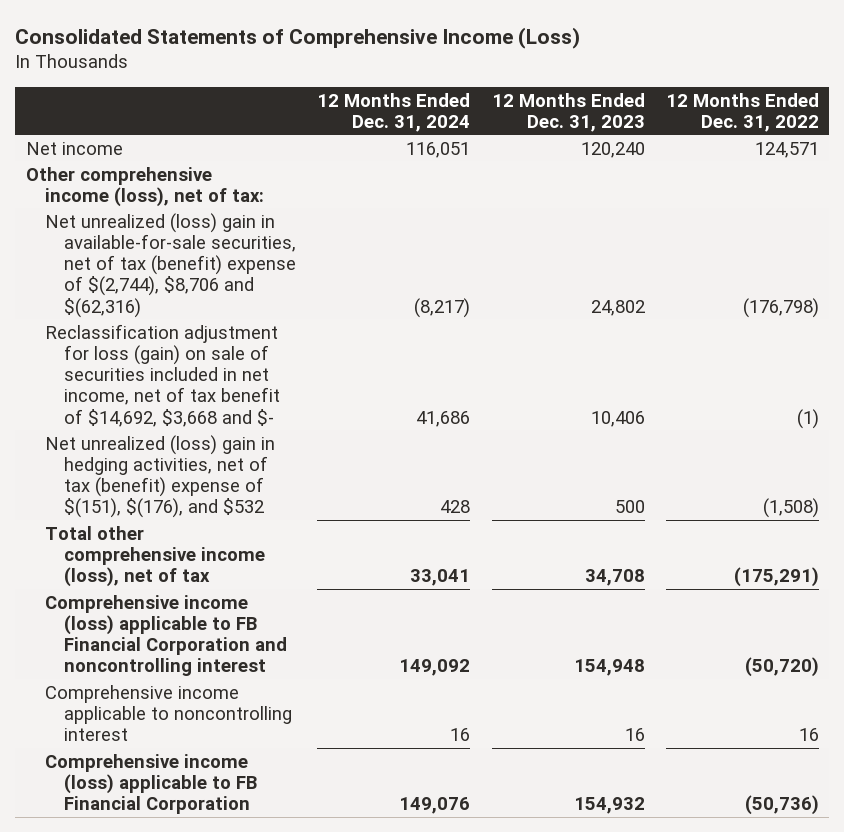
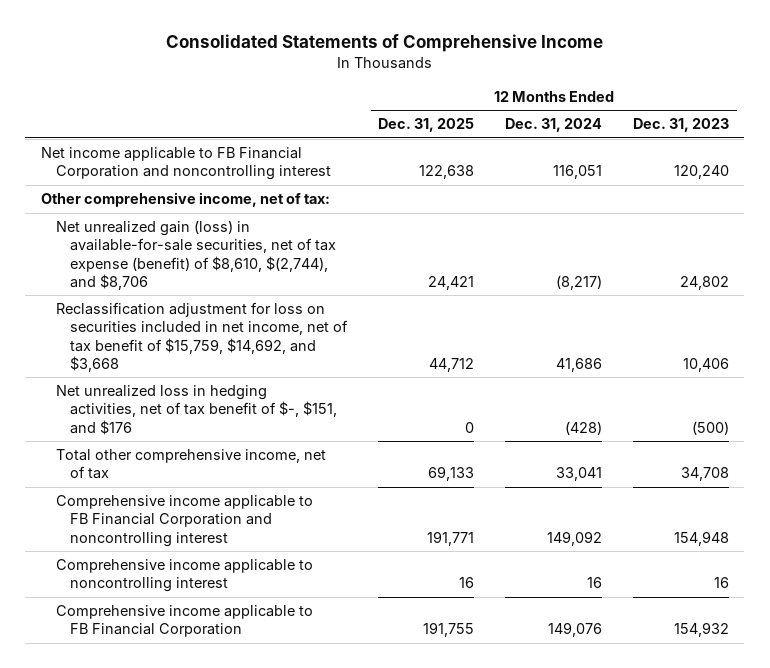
- Consolidated Statements of Comprehensive Income (Loss)
+ Consolidated Statements of Comprehensive Income
- | 12 Months Ended Dec. 31, 2024 | 12 Months Ended Dec. 31, 2023 | 12 Months Ended Dec. 31, 2022
+ | 12 Months Ended Dec. 31, 2025 | 12 Months Ended Dec. 31, 2024 | 12 Months Ended Dec. 31, 2023
- Net income | 116,051 | 120,240 | 124,571
- Other comprehensive income (loss), net of tax:
- Net unrealized (loss) gain in available-for-sale securities, net of tax (benefit) expense of $(2,744), $8,706 and $(62,316) | (8,217) | 24,802 | (176,798)
- Reclassification adjustment for loss (gain) on sale of securities included in net income, net of tax benefit of $14,692, $3,668 and $- | 41,686 | 10,406 | (1)
- Net unrealized (loss) gain in hedging activities, net of tax (benefit) expense of $(151), $(176), and $532 | 428 | 500 | (1,508)
- Total other comprehensive income (loss), net of tax | 33,041 | 34,708 | (175,291)
- Comprehensive income (loss) applicable to FB Financial Corporation and noncontrolling interest | 149,092 | 154,948 | (50,720)
+ Net income applicable to FB Financial Corporation and noncontrolling interest | 122,638 | 116,051 | 120,240
+ Other comprehensive income, net of tax:
+ Net unrealized gain (loss) in available-for-sale securities, net of tax expense (benefit) of $8,610, $(2,744), and $8,706 | 24,421 | (8,217) | 24,802
+ Reclassification adjustment for loss on securities included in net income, net of tax benefit of $15,759, $14,692, and $3,668 | 44,712 | 41,686 | 10,406
+ Net unrealized loss in hedging activities, net of tax benefit of $-, $151, and $176 | 0 | (428) | (500)
+ Total other comprehensive income, net of tax | 69,133 | 33,041 | 34,708
+ Comprehensive income applicable to FB Financial Corporation and noncontrolling interest | 191,771 | 149,092 | 154,948
- Comprehensive income (loss) applicable to FB Financial Corporation | 149,076 | 154,932 | (50,736)
+ Comprehensive income applicable to FB Financial Corporation | 191,755 | 149,076 | 154,932

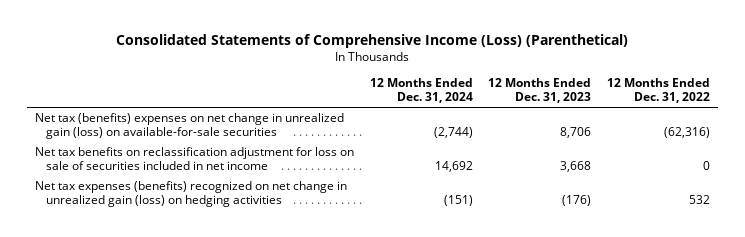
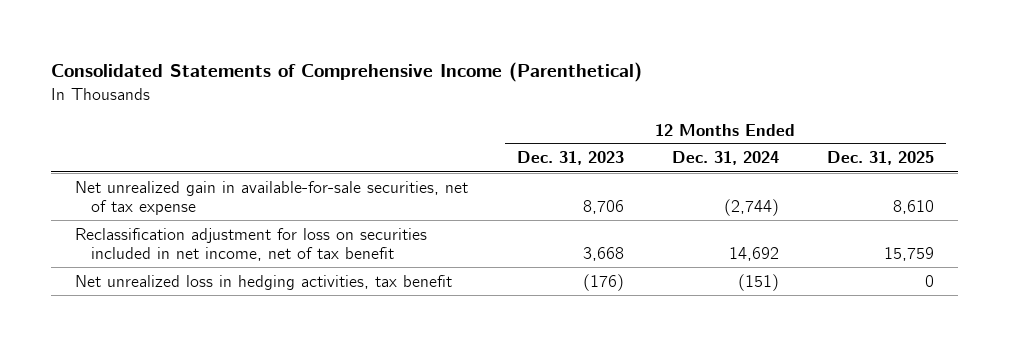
- Consolidated Statements of Comprehensive Income (Loss) (Parenthetical)
+ Consolidated Statements of Comprehensive Income (Parenthetical)
- | 12 Months Ended Dec. 31, 2024 | 12 Months Ended Dec. 31, 2023 | 12 Months Ended Dec. 31, 2022
+ | 12 Months Ended Dec. 31, 2023 | 12 Months Ended Dec. 31, 2024 | 12 Months Ended Dec. 31, 2025
- Net tax (benefits) expenses on net change in unrealized gain (loss) on available-for-sale securities | (2,744) | 8,706 | (62,316)
- Net tax benefits on reclassification adjustment for loss on sale of securities included in net income | 14,692 | 3,668 | 0
- Net tax expenses (benefits) recognized on net change in unrealized gain (loss) on hedging activities | (151) | (176) | 532
+ Net unrealized gain in available-for-sale securities, net of tax expense | 8,706 | (2,744) | 8,610
+ Reclassification adjustment for loss on securities included in net income, net of tax benefit | 3,668 | 14,692 | 15,759
+ Net unrealized loss in hedging activities, tax benefit | (176) | (151) | 0

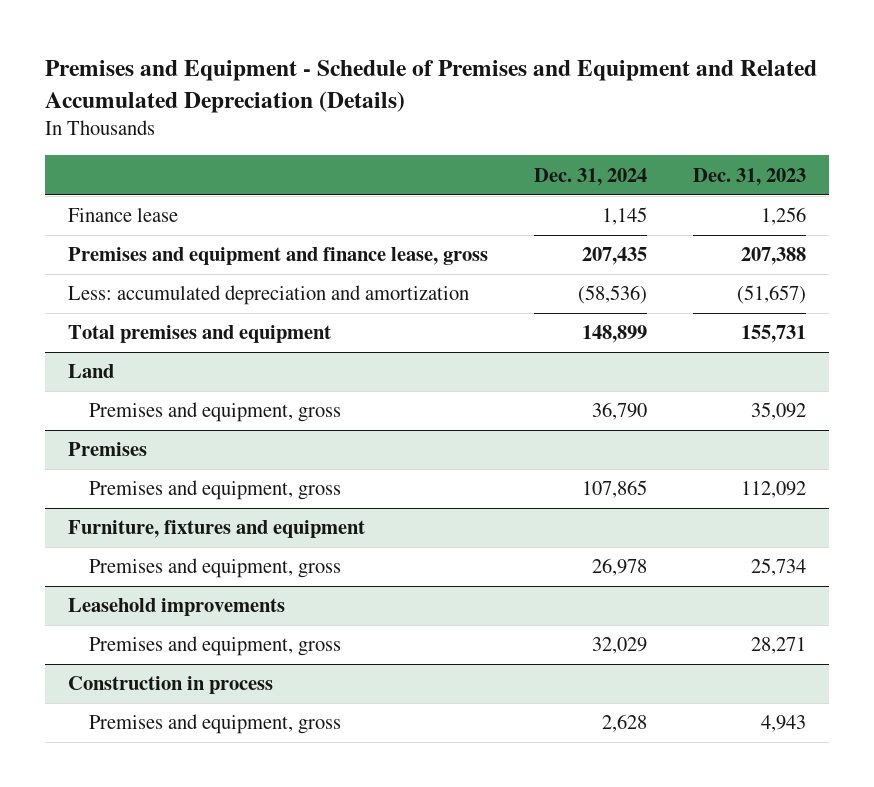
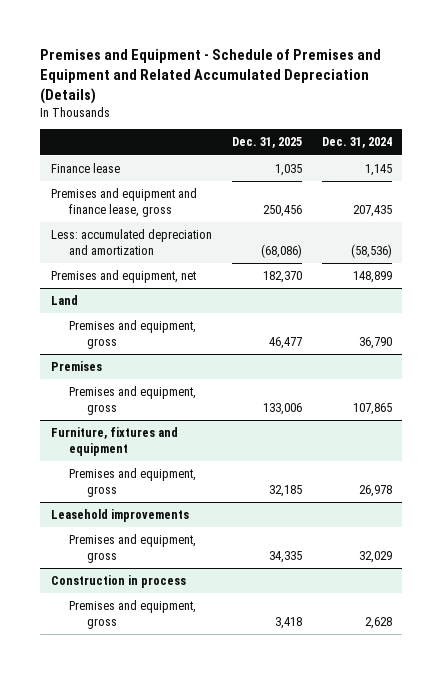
- | Dec. 31, 2024 | Dec. 31, 2023
+ | Dec. 31, 2025 | Dec. 31, 2024
- Total premises and equipment | 148,899 | 155,731
+ Premises and equipment, net | 182,370 | 148,899

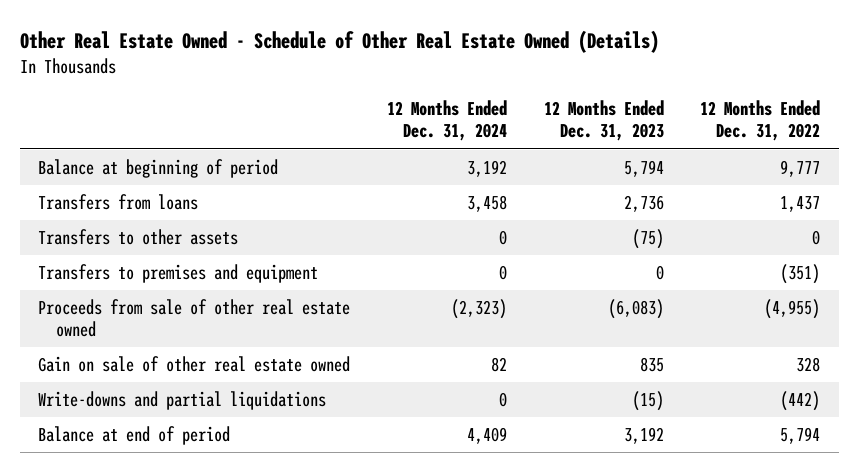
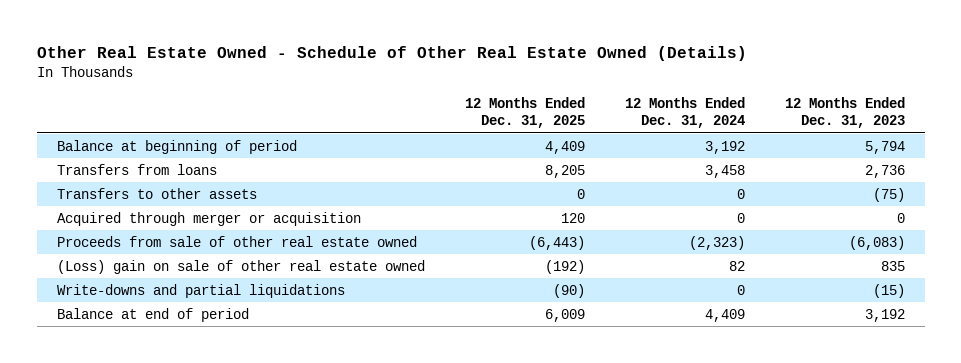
- | 12 Months Ended Dec. 31, 2024 | 12 Months Ended Dec. 31, 2023 | 12 Months Ended Dec. 31, 2022
+ | 12 Months Ended Dec. 31, 2025 | 12 Months Ended Dec. 31, 2024 | 12 Months Ended Dec. 31, 2023
- Transfers to premises and equipment | 0 | 0 | (351)
+ Acquired through merger or acquisition | 120 | 0 | 0
- Gain on sale of other real estate owned | 82 | 835 | 328
+ (Loss) gain on sale of other real estate owned | (192) | 82 | 835

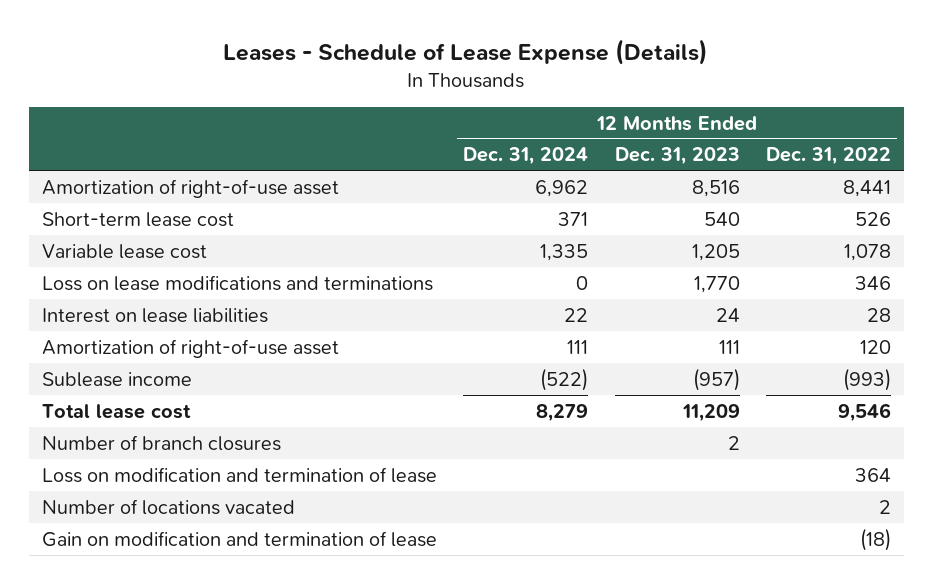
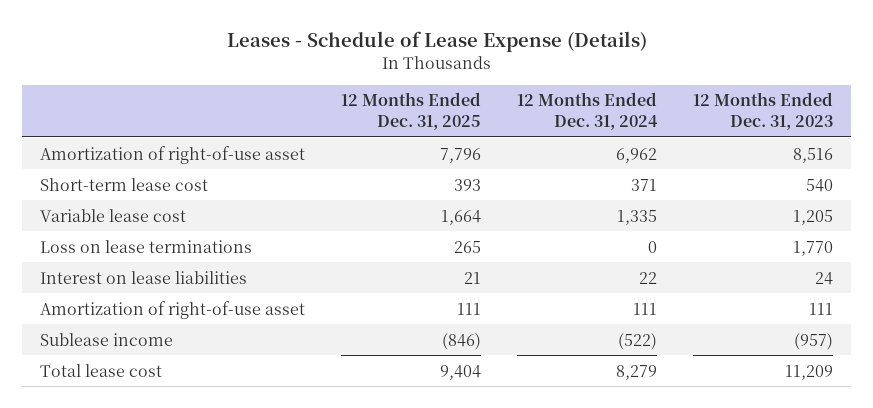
- | 12 Months Ended Dec. 31, 2024 | 12 Months Ended Dec. 31, 2023 | 12 Months Ended Dec. 31, 2022
+ | 12 Months Ended Dec. 31, 2025 | 12 Months Ended Dec. 31, 2024 | 12 Months Ended Dec. 31, 2023
- Loss on lease modifications and terminations | 0 | 1,770 | 346
+ Loss on lease terminations | 265 | 0 | 1,770
- Number of branch closures | | 2 |
- Loss on modification and termination of lease | | | 364
- Number of locations vacated | | | 2
- Gain on modification and termination of lease | | | (18)

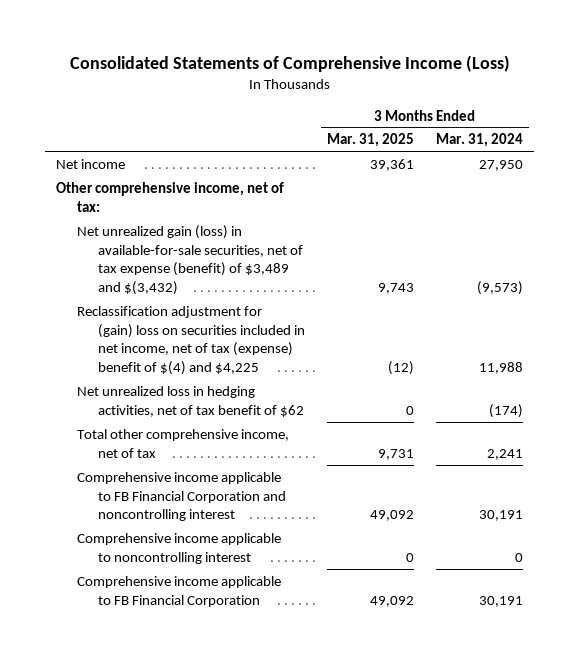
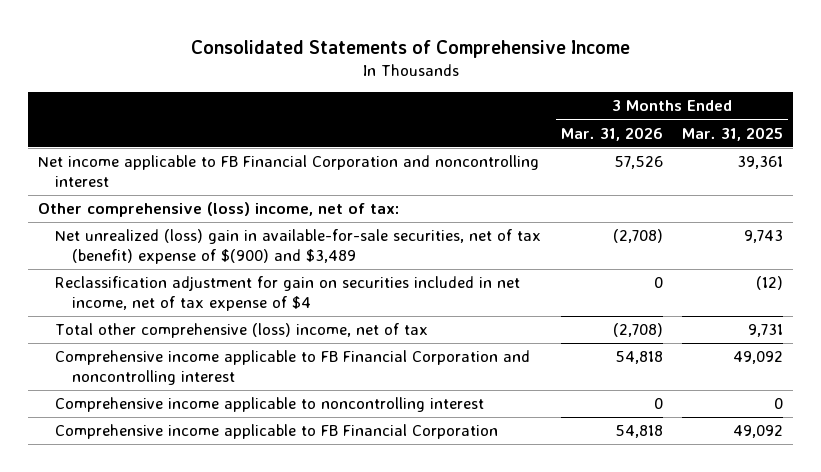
- Consolidated Statements of Comprehensive Income (Loss)
+ Consolidated Statements of Comprehensive Income
- | 3 Months Ended Mar. 31, 2025 | 3 Months Ended Mar. 31, 2024
+ | 3 Months Ended Mar. 31, 2026 | 3 Months Ended Mar. 31, 2025
- Net income | 39,361 | 27,950
- Other comprehensive income, net of tax:
- Net unrealized gain (loss) in available-for-sale securities, net of tax expense (benefit) of $3,489 and $(3,432) | 9,743 | (9,573)
- Reclassification adjustment for (gain) loss on securities included in net income, net of tax (expense) benefit of $(4) and $4,225 | (12) | 11,988
- Net unrealized loss in hedging activities, net of tax benefit of $62 | 0 | (174)
- Total other comprehensive income, net of tax | 9,731 | 2,241
+ Net income applicable to FB Financial Corporation and noncontrolling interest | 57,526 | 39,361
+ Other comprehensive (loss) income, net of tax:
+ Net unrealized (loss) gain in available-for-sale securities, net of tax (benefit) expense of $(900) and $3,489 | (2,708) | 9,743
+ Reclassification adjustment for gain on securities included in net income, net of tax expense of $4 | 0 | (12)
+ Total other comprehensive (loss) income, net of tax | (2,708) | 9,731

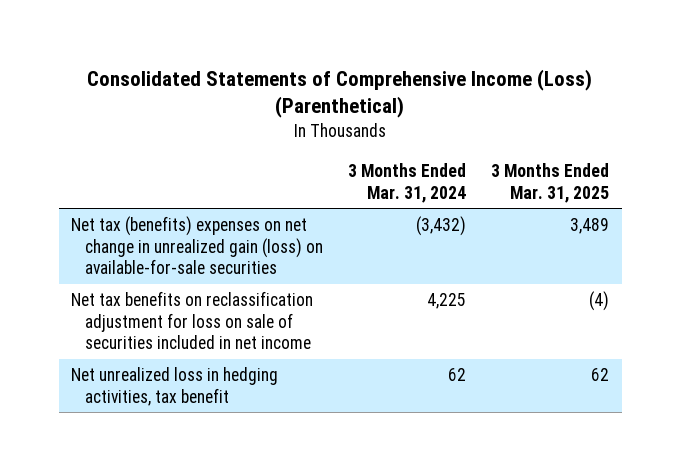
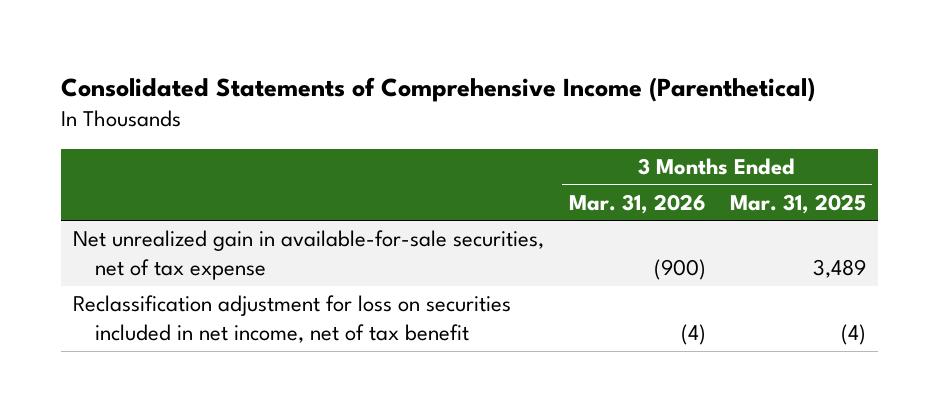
- Consolidated Statements of Comprehensive Income (Loss) (Parenthetical)
+ Consolidated Statements of Comprehensive Income (Parenthetical)
- | 3 Months Ended Mar. 31, 2024 | 3 Months Ended Mar. 31, 2025
+ | 3 Months Ended Mar. 31, 2026 | 3 Months Ended Mar. 31, 2025
- Net tax (benefits) expenses on net change in unrealized gain (loss) on available-for-sale securities | (3,432) | 3,489
- Net tax benefits on reclassification adjustment for loss on sale of securities included in net income | 4,225 | (4)
- Net unrealized loss in hedging activities, tax benefit | 62 | 62
+ Net unrealized gain in available-for-sale securities, net of tax expense | (900) | 3,489
+ Reclassification adjustment for loss on securities included in net income, net of tax benefit | (4) | (4)

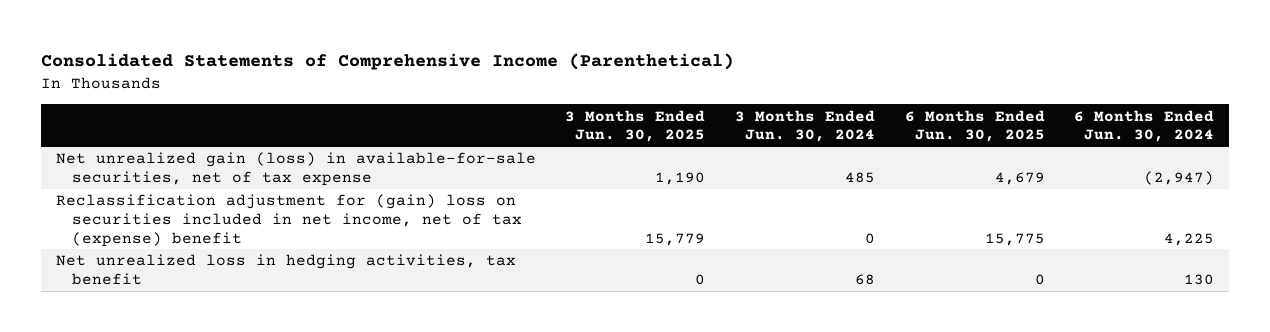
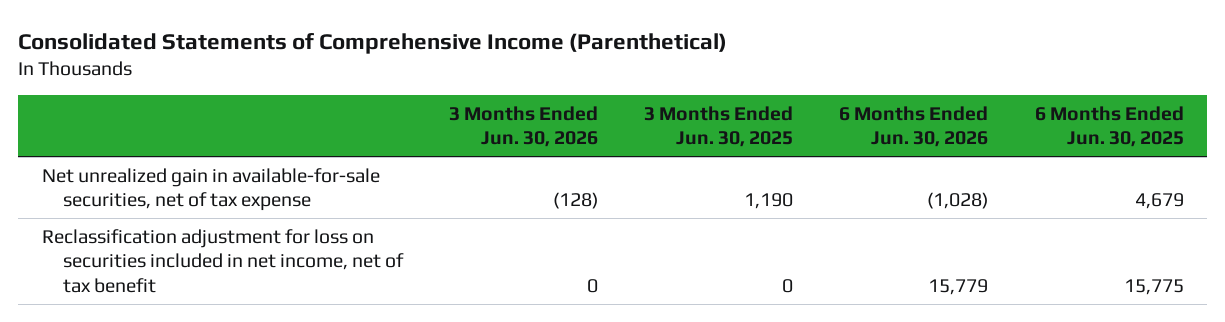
- | 3 Months Ended Jun. 30, 2025 | 3 Months Ended Jun. 30, 2024 | 6 Months Ended Jun. 30, 2025 | 6 Months Ended Jun. 30, 2024
+ | 3 Months Ended Jun. 30, 2026 | 3 Months Ended Jun. 30, 2025 | 6 Months Ended Jun. 30, 2026 | 6 Months Ended Jun. 30, 2025
- Net unrealized gain (loss) in available-for-sale securities, net of tax expense | 1,190 | 485 | 4,679 | (2,947)
- Reclassification adjustment for (gain) loss on securities included in net income, net of tax (expense) benefit | 15,779 | 0 | 15,775 | 4,225
- Net unrealized loss in hedging activities, tax benefit | 0 | 68 | 0 | 130
+ Net unrealized gain in available-for-sale securities, net of tax expense | (128) | 1,190 | (1,028) | 4,679
+ Reclassification adjustment for loss on securities included in net income, net of tax benefit | 0 | 0 | 15,779 | 15,775

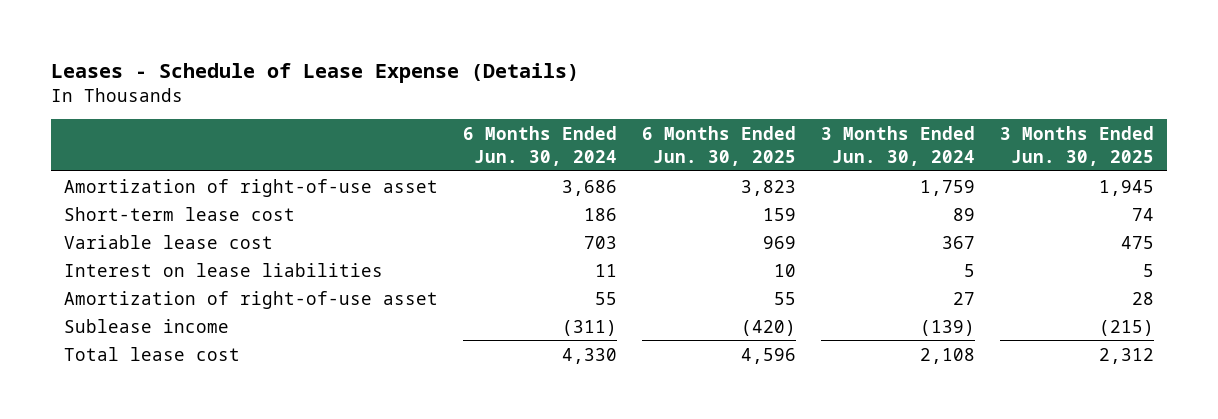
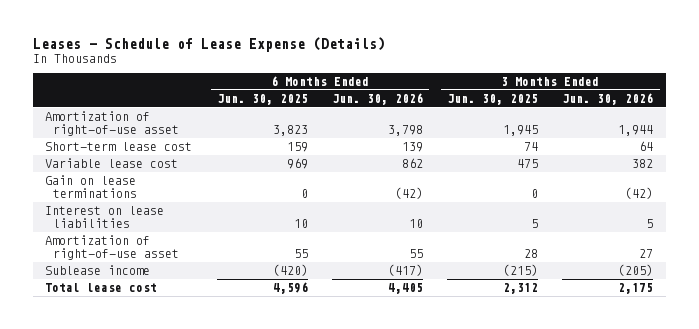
- | 6 Months Ended Jun. 30, 2024 | 6 Months Ended Jun. 30, 2025 | 3 Months Ended Jun. 30, 2024 | 3 Months Ended Jun. 30, 2025
+ | 6 Months Ended Jun. 30, 2025 | 6 Months Ended Jun. 30, 2026 | 3 Months Ended Jun. 30, 2025 | 3 Months Ended Jun. 30, 2026
+ Gain on lease terminations | 0 | (42) | 0 | (42)

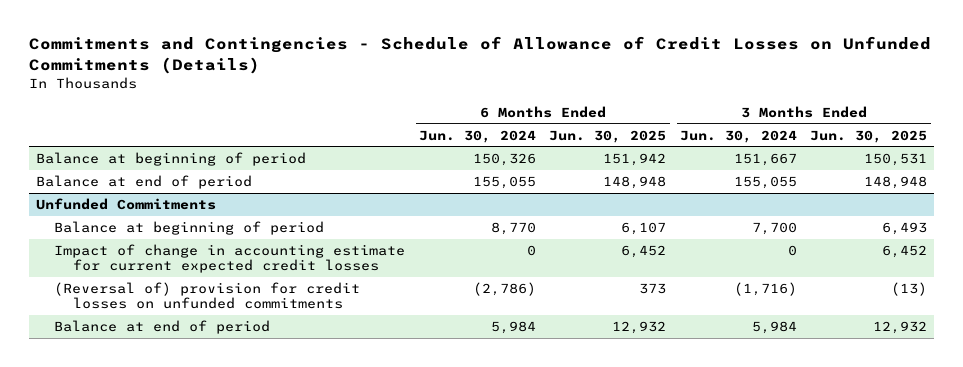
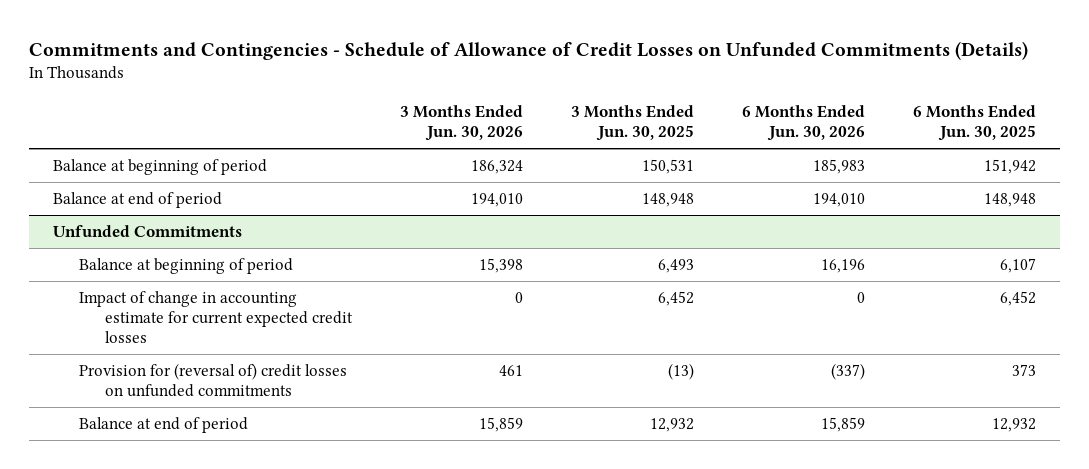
- | 6 Months Ended Jun. 30, 2024 | 6 Months Ended Jun. 30, 2025 | 3 Months Ended Jun. 30, 2024 | 3 Months Ended Jun. 30, 2025
+ | 3 Months Ended Jun. 30, 2026 | 3 Months Ended Jun. 30, 2025 | 6 Months Ended Jun. 30, 2026 | 6 Months Ended Jun. 30, 2025
@ Unfunded Commitments
- (Reversal of) provision for credit losses on unfunded commitments | (2,786) | 373 | (1,716) | (13)
+ Provision for (reversal of) credit losses on unfunded commitments | 461 | (13) | (337) | 373

